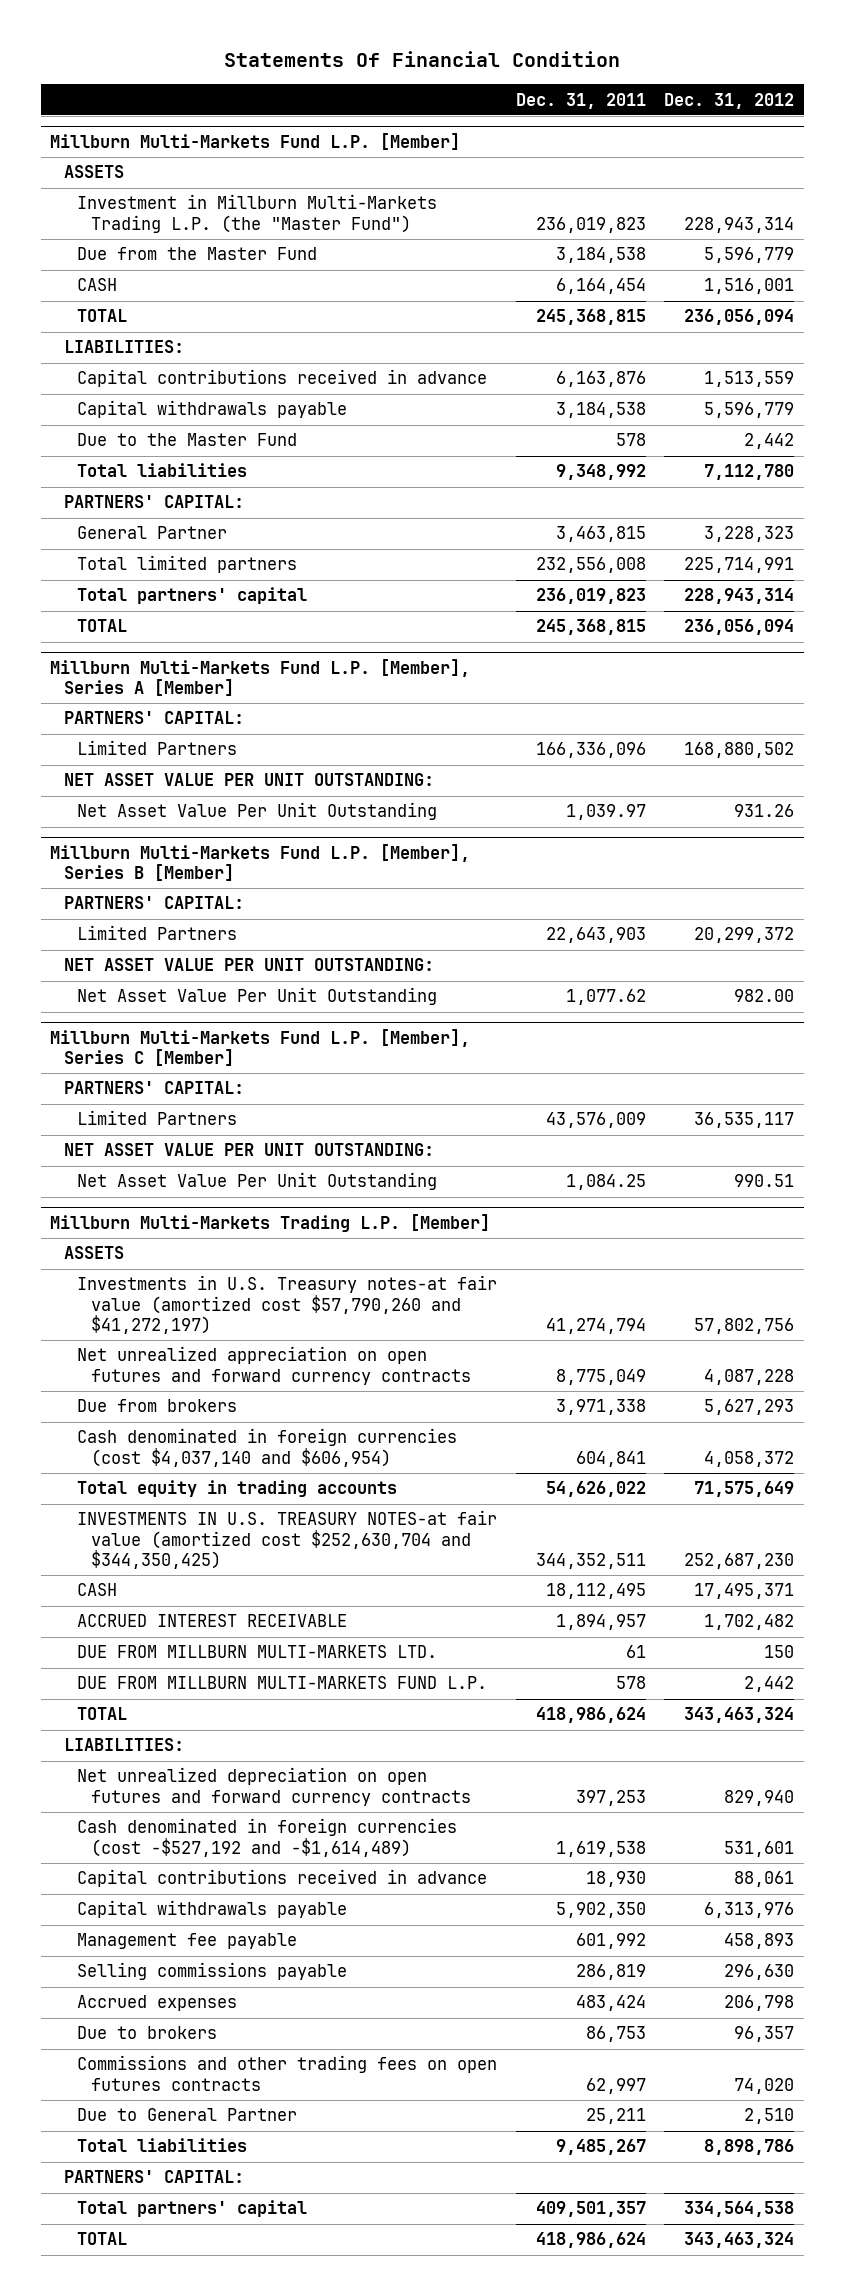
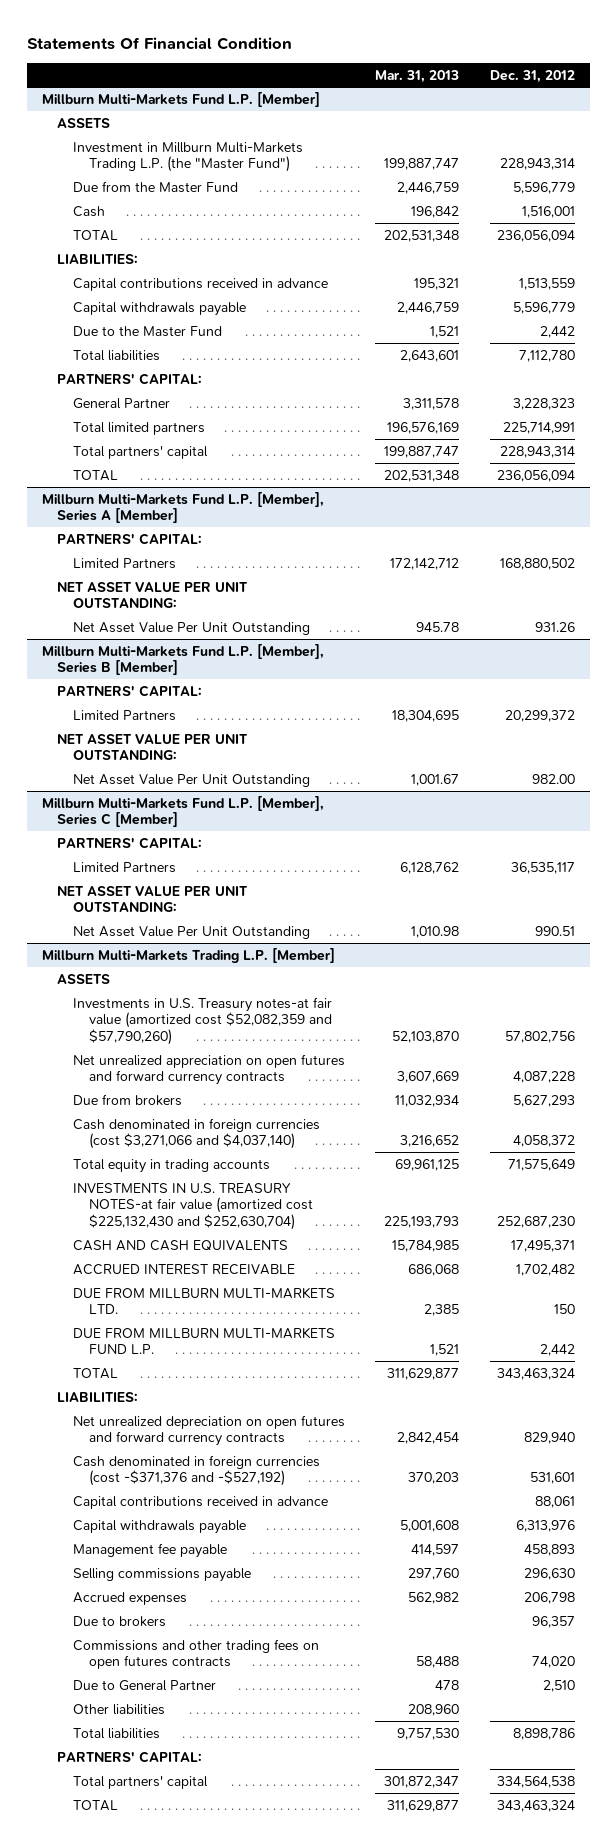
- | Dec. 31, 2011 | Dec. 31, 2012
+ | Mar. 31, 2013 | Dec. 31, 2012
@ Millburn Multi-Markets Fund L.P. [Member]
- CASH | 6,164,454 | 1,516,001
+ Cash | 196,842 | 1,516,001
@ Millburn Multi-Markets Trading L.P. [Member]
- Investments in U.S. Treasury notes-at fair value (amortized cost $57,790,260 and $41,272,197) | 41,274,794 | 57,802,756
+ Investments in U.S. Treasury notes-at fair value (amortized cost $52,082,359 and $57,790,260) | 52,103,870 | 57,802,756
- Cash denominated in foreign currencies (cost $4,037,140 and $606,954) | 604,841 | 4,058,372
+ Cash denominated in foreign currencies (cost $3,271,066 and $4,037,140) | 3,216,652 | 4,058,372
- INVESTMENTS IN U.S. TREASURY NOTES-at fair value (amortized cost $252,630,704 and $344,350,425) | 344,352,511 | 252,687,230
- CASH | 18,112,495 | 17,495,371
+ INVESTMENTS IN U.S. TREASURY NOTES-at fair value (amortized cost $225,132,430 and $252,630,704) | 225,193,793 | 252,687,230
+ CASH AND CASH EQUIVALENTS | 15,784,985 | 17,495,371
- Cash denominated in foreign currencies (cost -$527,192 and -$1,614,489) | 1,619,538 | 531,601
+ Cash denominated in foreign currencies (cost -$371,376 and -$527,192) | 370,203 | 531,601
+ Other liabilities | 208,960 |

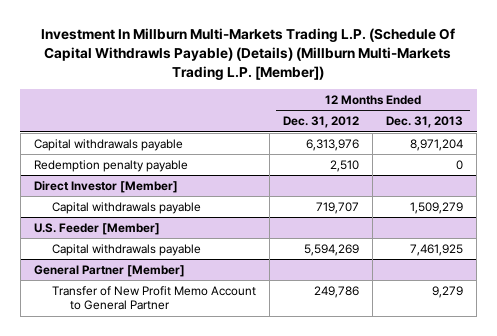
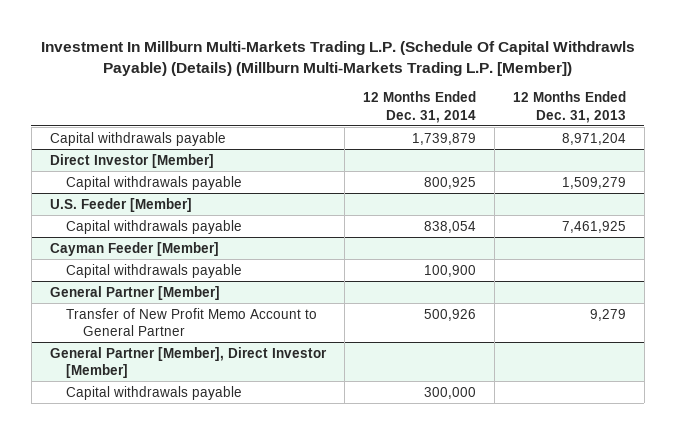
- | 12 Months Ended Dec. 31, 2012 | 12 Months Ended Dec. 31, 2013
+ | 12 Months Ended Dec. 31, 2014 | 12 Months Ended Dec. 31, 2013
- Redemption penalty payable | 2,510 | 0
+ Cayman Feeder [Member]
+ Capital withdrawals payable | 100,900 |
+ General Partner [Member], Direct Investor [Member]
+ Capital withdrawals payable | 300,000 |

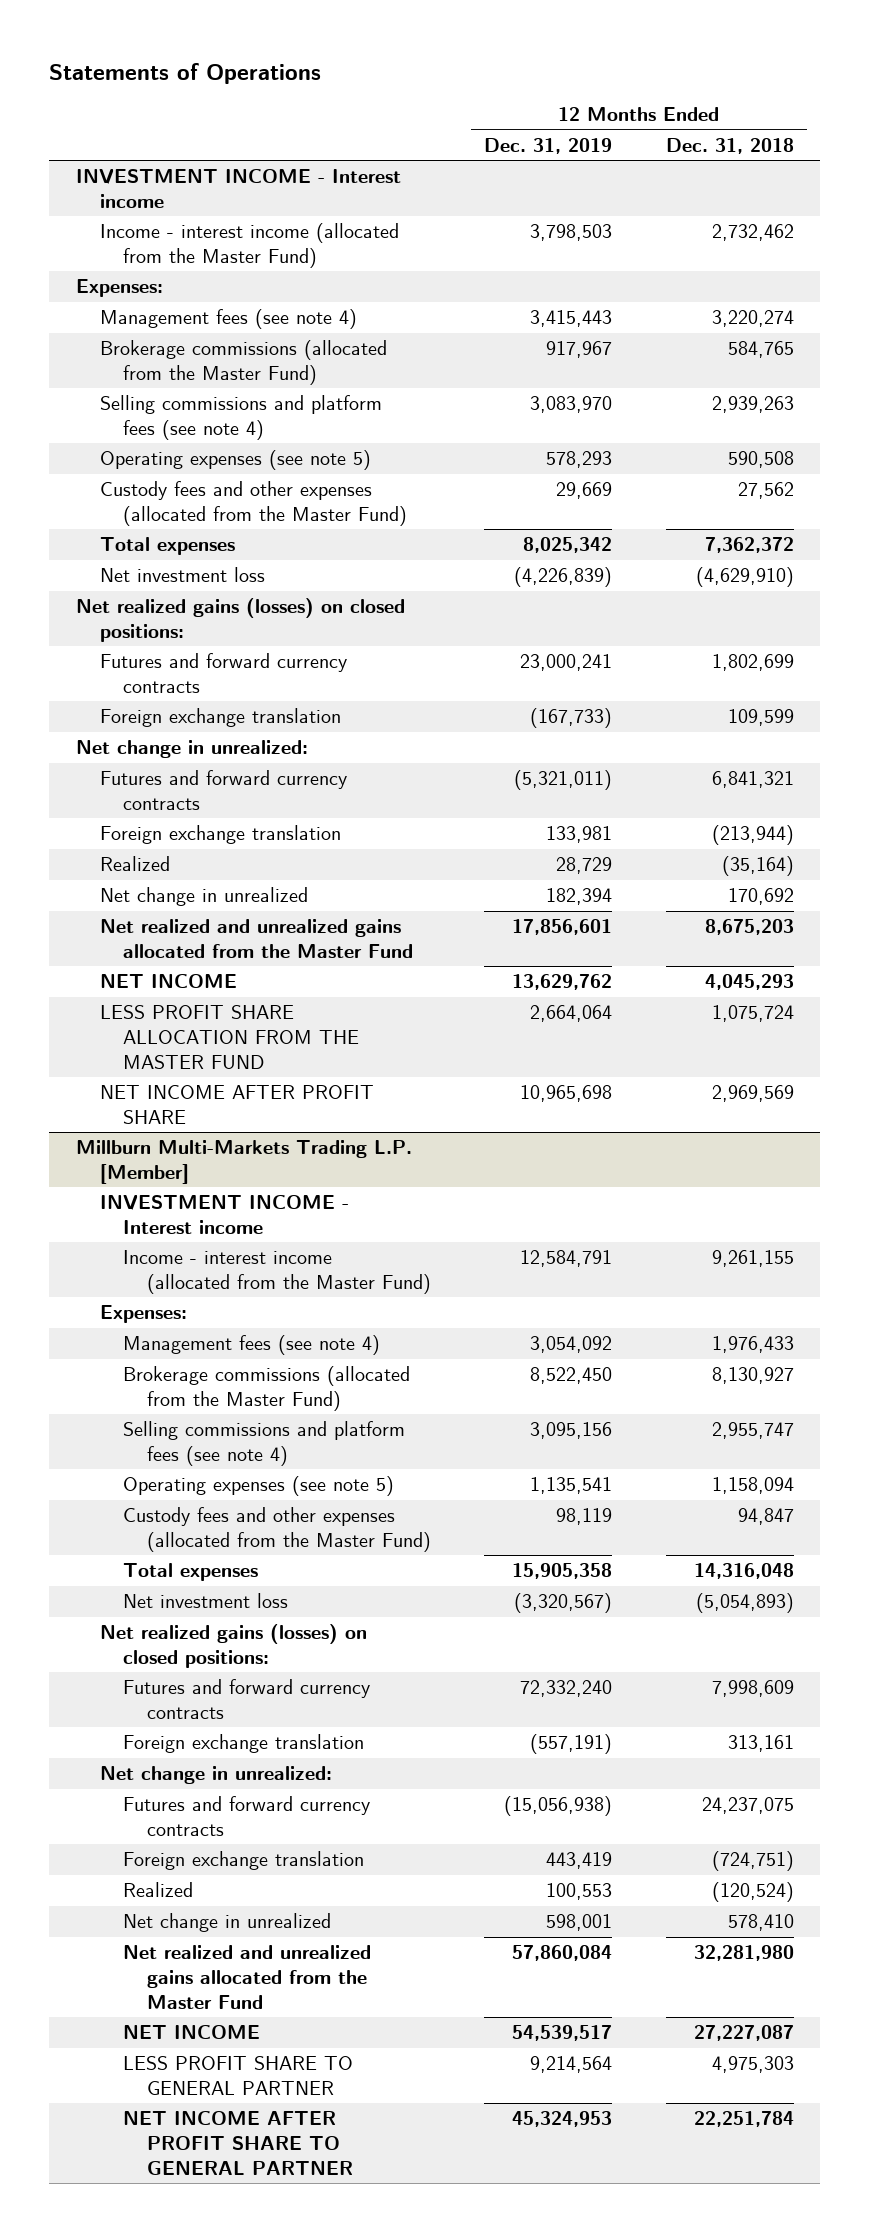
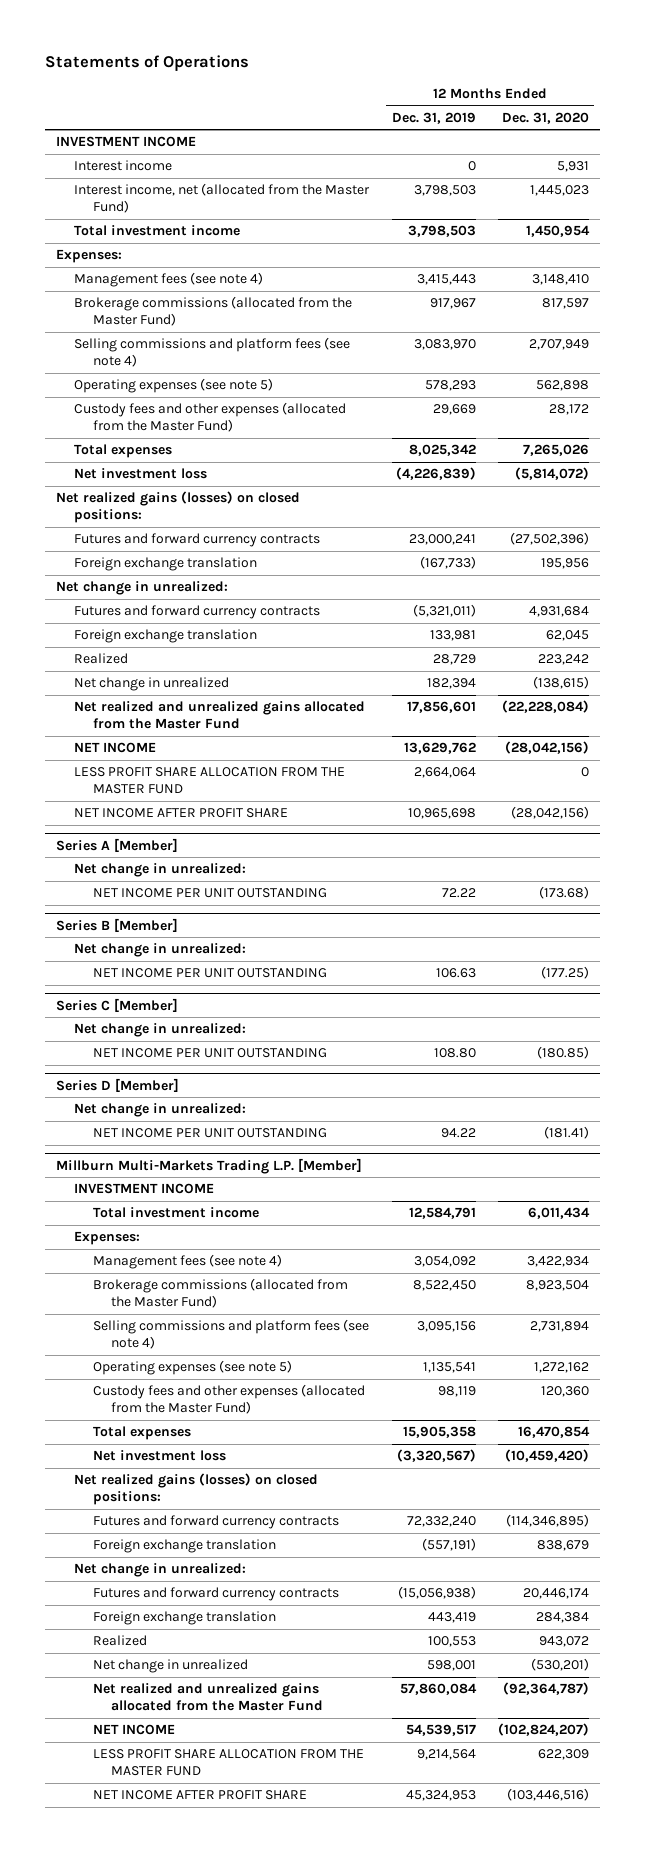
- | 12 Months Ended Dec. 31, 2019 | 12 Months Ended Dec. 31, 2018
+ | 12 Months Ended Dec. 31, 2019 | 12 Months Ended Dec. 31, 2020
- INVESTMENT INCOME - Interest income
- Income - interest income (allocated from the Master Fund) | 3,798,503 | 2,732,462
+ INVESTMENT INCOME
+ Interest income | 0 | 5,931
+ Interest income, net (allocated from the Master Fund) | 3,798,503 | 1,445,023
+ Total investment income | 3,798,503 | 1,450,954
+ Series A [Member]
+ Net change in unrealized:
+ NET INCOME PER UNIT OUTSTANDING | 72.22 | (173.68)
+ Series B [Member]
+ Net change in unrealized:
+ NET INCOME PER UNIT OUTSTANDING | 106.63 | (177.25)
+ Series C [Member]
+ Net change in unrealized:
+ NET INCOME PER UNIT OUTSTANDING | 108.80 | (180.85)
+ Series D [Member]
+ Net change in unrealized:
+ NET INCOME PER UNIT OUTSTANDING | 94.22 | (181.41)
@ Millburn Multi-Markets Trading L.P. [Member]
- INVESTMENT INCOME - Interest income
- Income - interest income (allocated from the Master Fund) | 12,584,791 | 9,261,155
+ INVESTMENT INCOME
+ Total investment income | 12,584,791 | 6,011,434
- LESS PROFIT SHARE TO GENERAL PARTNER | 9,214,564 | 4,975,303
- NET INCOME AFTER PROFIT SHARE TO GENERAL PARTNER | 45,324,953 | 22,251,784
+ LESS PROFIT SHARE ALLOCATION FROM THE MASTER FUND | 9,214,564 | 622,309
+ NET INCOME AFTER PROFIT SHARE | 45,324,953 | (103,446,516)

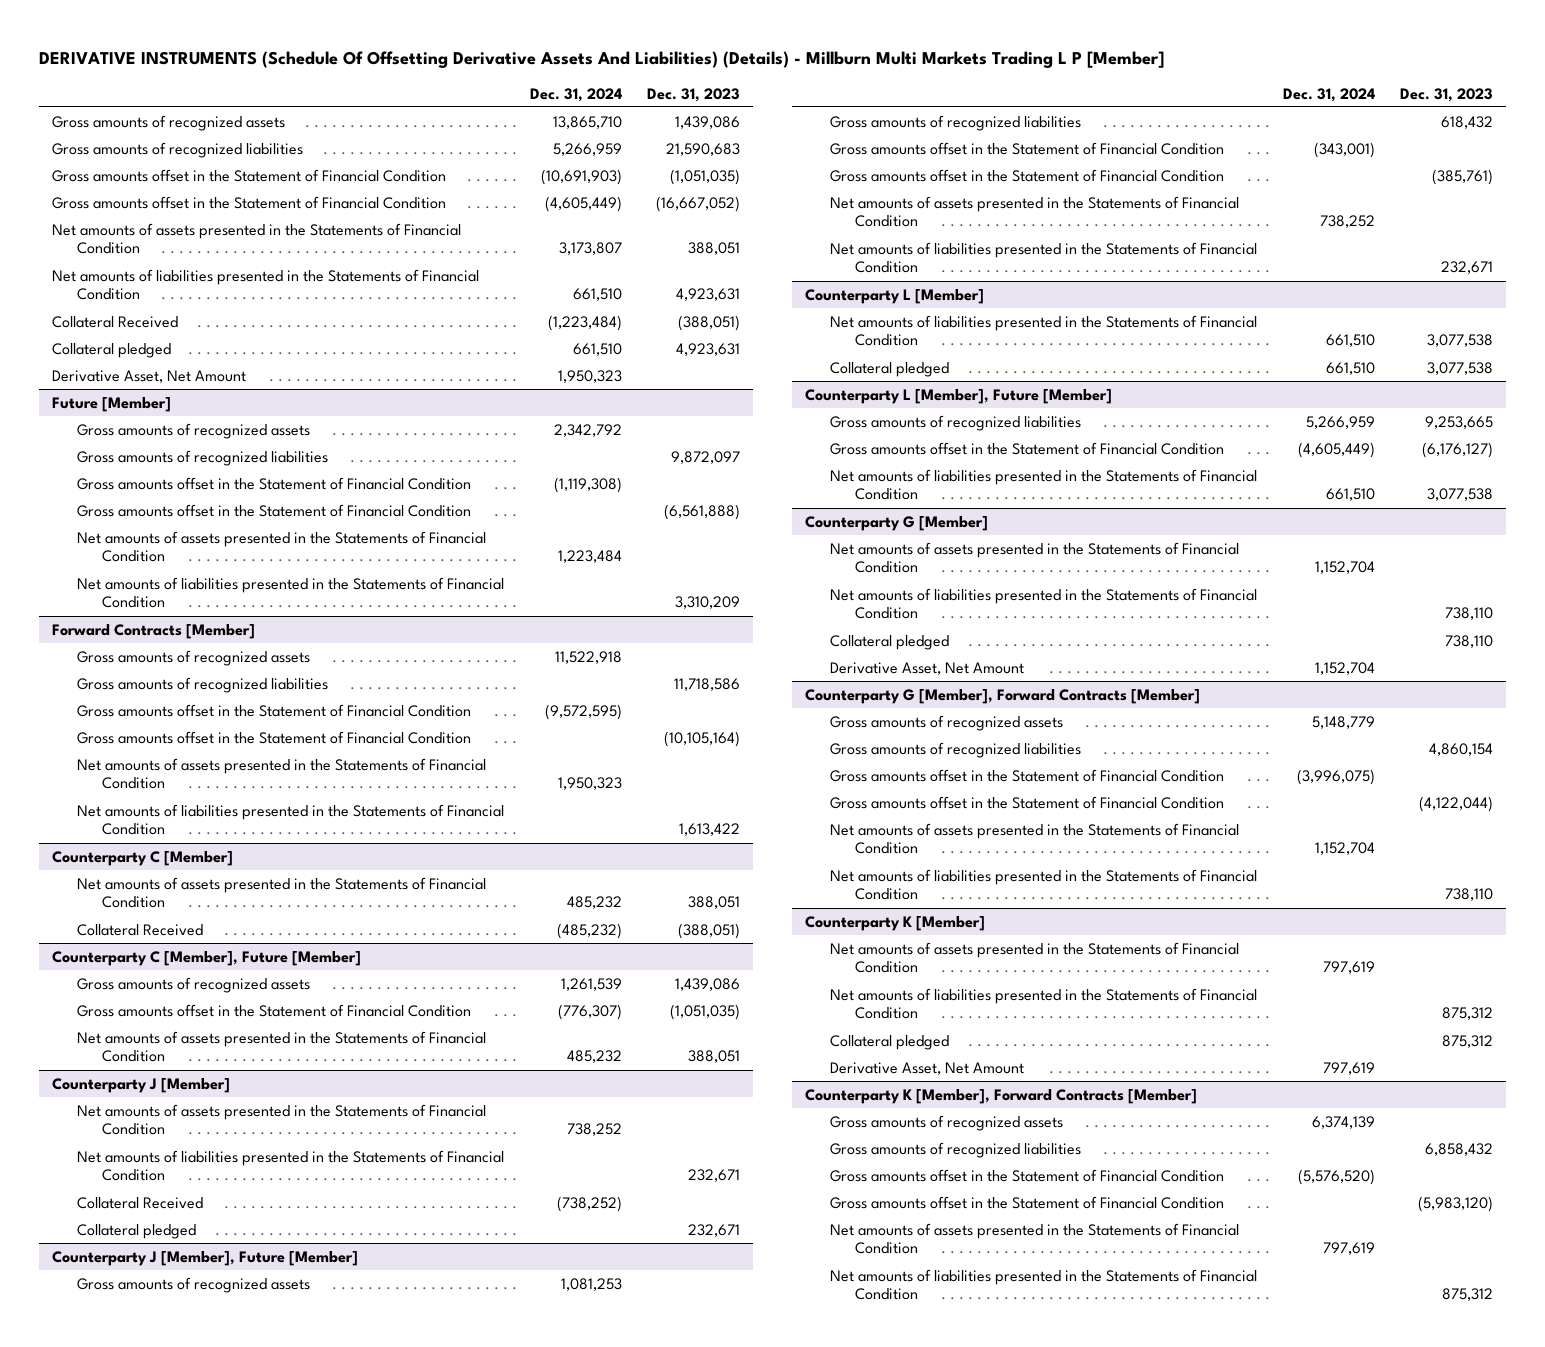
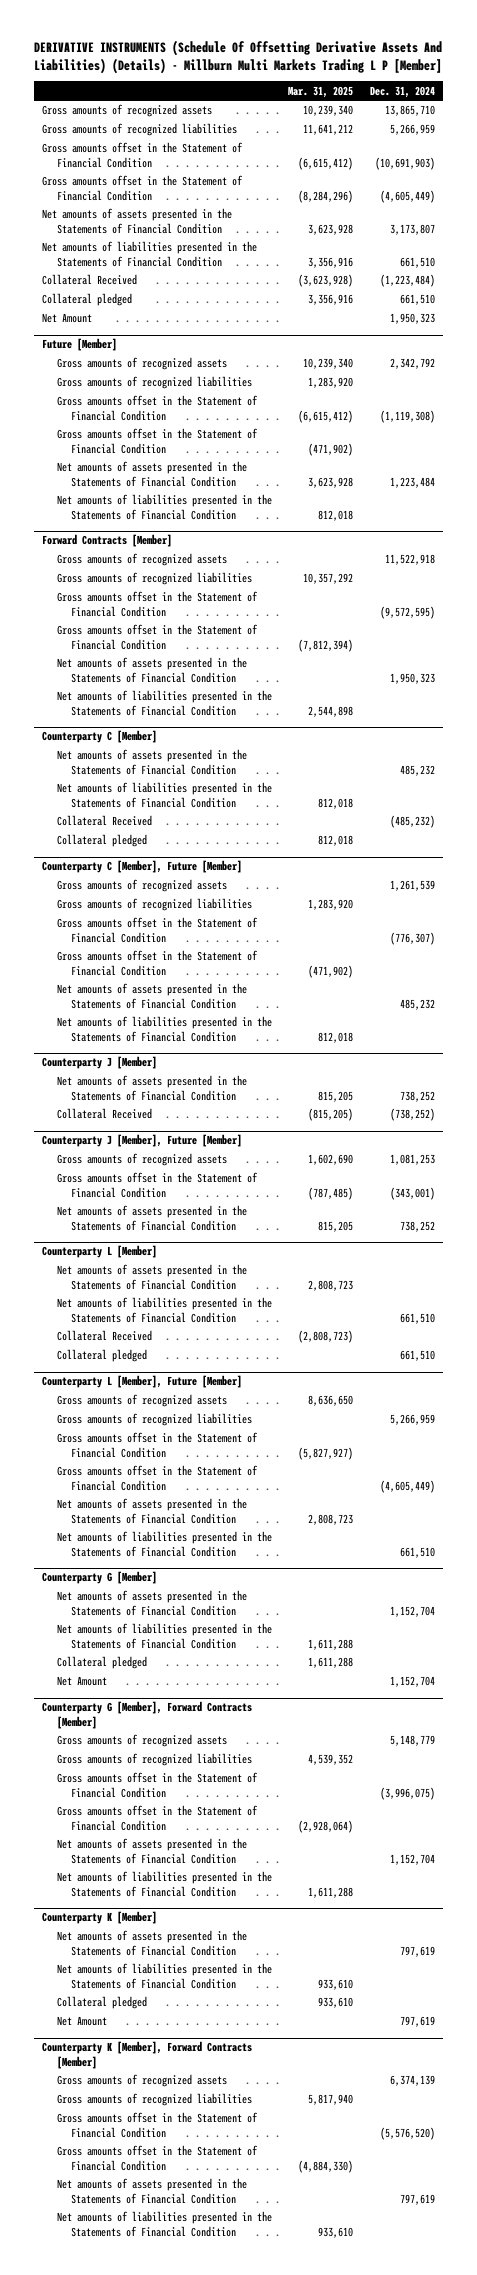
- | Dec. 31, 2024 | Dec. 31, 2023
+ | Mar. 31, 2025 | Dec. 31, 2024
- Derivative Asset, Net Amount | 1,950,323 |
+ Net Amount | | 1,950,323
@ Counterparty C [Member]
+ Net amounts of liabilities presented in the Statements of Financial Condition | 812,018 |
+ Collateral pledged | 812,018 |
@ Counterparty C [Member], Future [Member]
+ Gross amounts of recognized liabilities | 1,283,920 |
+ Gross amounts offset in the Statement of Financial Condition | (471,902) |
+ Net amounts of liabilities presented in the Statements of Financial Condition | 812,018 |
@ Counterparty J [Member]
- Net amounts of liabilities presented in the Statements of Financial Condition | | 232,671
- Collateral pledged | | 232,671
@ Counterparty J [Member], Future [Member]
- Gross amounts of recognized liabilities | | 618,432
- Gross amounts offset in the Statement of Financial Condition | | (385,761)
- Net amounts of liabilities presented in the Statements of Financial Condition | | 232,671
@ Counterparty L [Member]
+ Net amounts of assets presented in the Statements of Financial Condition | 2,808,723 |
+ Collateral Received | (2,808,723) |
@ Counterparty L [Member], Future [Member]
+ Gross amounts of recognized assets | 8,636,650 |
+ Gross amounts offset in the Statement of Financial Condition | (5,827,927) |
+ Net amounts of assets presented in the Statements of Financial Condition | 2,808,723 |
@ Counterparty G [Member]
- Derivative Asset, Net Amount | 1,152,704 |
+ Net Amount | | 1,152,704
@ Counterparty K [Member]
- Derivative Asset, Net Amount | 797,619 |
+ Net Amount | | 797,619

